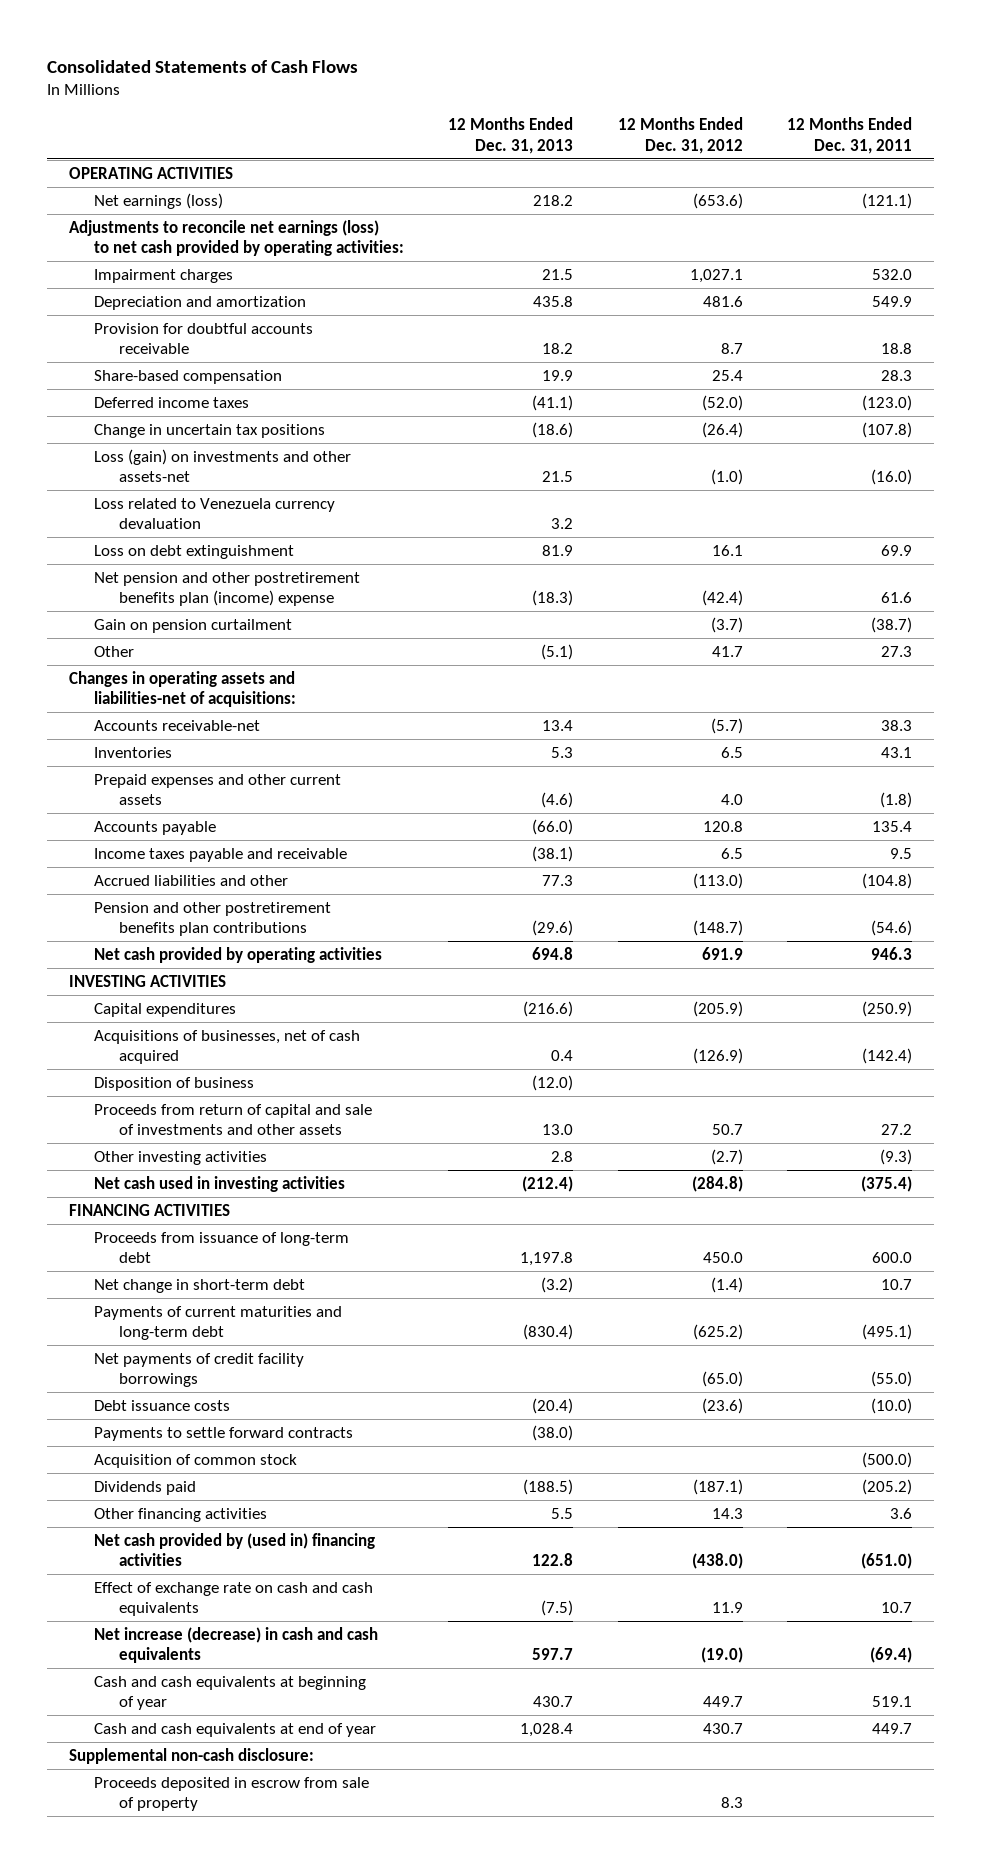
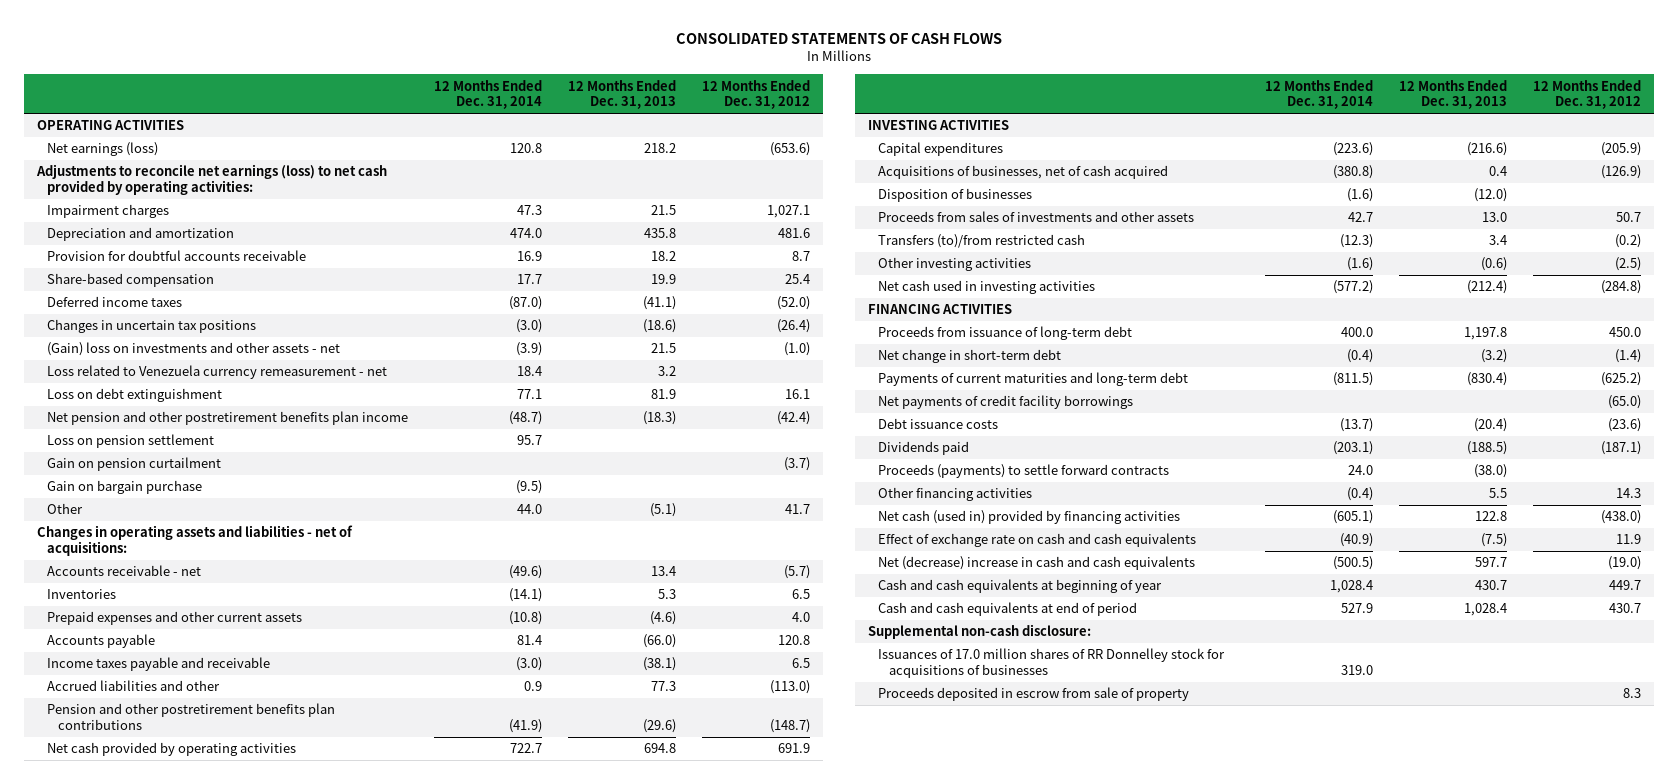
- Consolidated Statements of Cash Flows
+ CONSOLIDATED STATEMENTS OF CASH FLOWS
- | 12 Months Ended Dec. 31, 2013 | 12 Months Ended Dec. 31, 2012 | 12 Months Ended Dec. 31, 2011
+ | 12 Months Ended Dec. 31, 2014 | 12 Months Ended Dec. 31, 2013 | 12 Months Ended Dec. 31, 2012
- Change in uncertain tax positions | (18.6) | (26.4) | (107.8)
- Loss (gain) on investments and other assets-net | 21.5 | (1.0) | (16.0)
- Loss related to Venezuela currency devaluation | 3.2 | |
+ Changes in uncertain tax positions | (3.0) | (18.6) | (26.4)
+ (Gain) loss on investments and other assets - net | (3.9) | 21.5 | (1.0)
+ Loss related to Venezuela currency remeasurement - net | 18.4 | 3.2 |
- Net pension and other postretirement benefits plan (income) expense | (18.3) | (42.4) | 61.6
+ Net pension and other postretirement benefits plan income | (48.7) | (18.3) | (42.4)
+ Loss on pension settlement | 95.7 | |
+ Gain on bargain purchase | (9.5) | |
- Changes in operating assets and liabilities-net of acquisitions:
- Accounts receivable-net | 13.4 | (5.7) | 38.3
+ Changes in operating assets and liabilities - net of acquisitions:
+ Accounts receivable - net | (49.6) | 13.4 | (5.7)
- Disposition of business | (12.0) | |
- Proceeds from return of capital and sale of investments and other assets | 13.0 | 50.7 | 27.2
- Other investing activities | 2.8 | (2.7) | (9.3)
+ Disposition of businesses | (1.6) | (12.0) |
+ Proceeds from sales of investments and other assets | 42.7 | 13.0 | 50.7
+ Transfers (to)/from restricted cash | (12.3) | 3.4 | (0.2)
+ Other investing activities | (1.6) | (0.6) | (2.5)
- Payments to settle forward contracts | (38.0) | |
- Acquisition of common stock | | | (500.0)
+ Proceeds (payments) to settle forward contracts | 24.0 | (38.0) |
- Net cash provided by (used in) financing activities | 122.8 | (438.0) | (651.0)
+ Net cash (used in) provided by financing activities | (605.1) | 122.8 | (438.0)
- Net increase (decrease) in cash and cash equivalents | 597.7 | (19.0) | (69.4)
+ Net (decrease) increase in cash and cash equivalents | (500.5) | 597.7 | (19.0)
- Cash and cash equivalents at end of year | 1,028.4 | 430.7 | 449.7
+ Cash and cash equivalents at end of period | 527.9 | 1,028.4 | 430.7
+ Issuances of 17.0 million shares of RR Donnelley stock for acquisitions of businesses | 319.0 | |

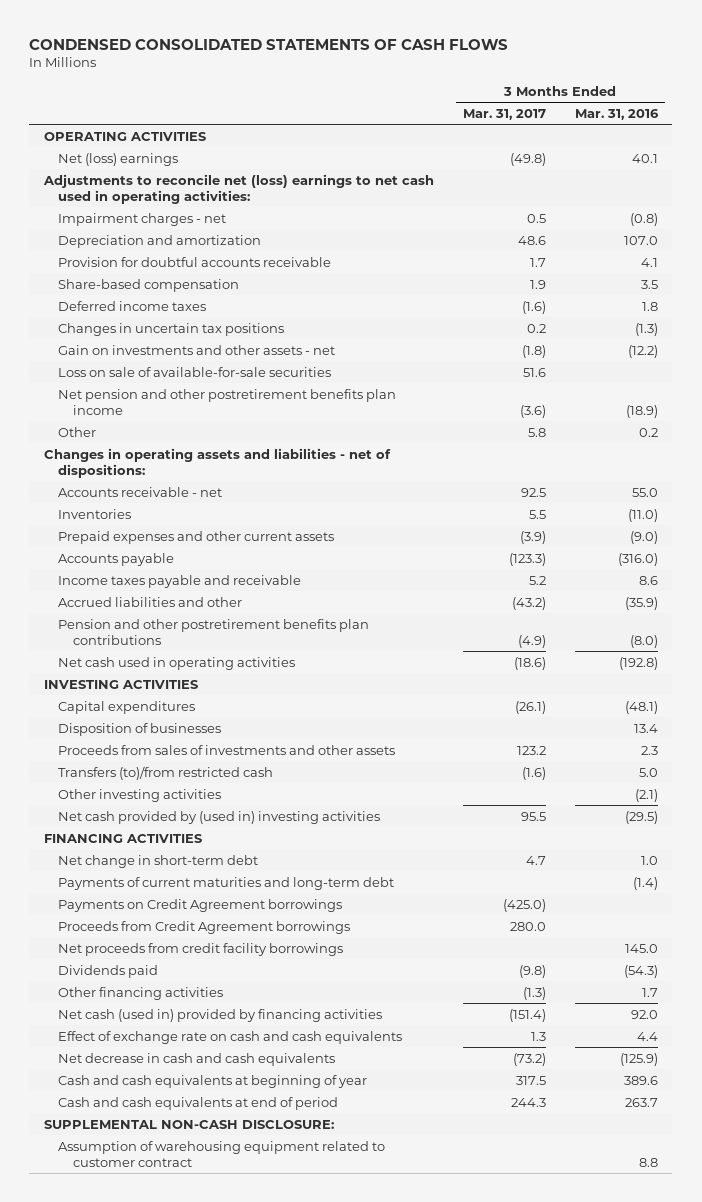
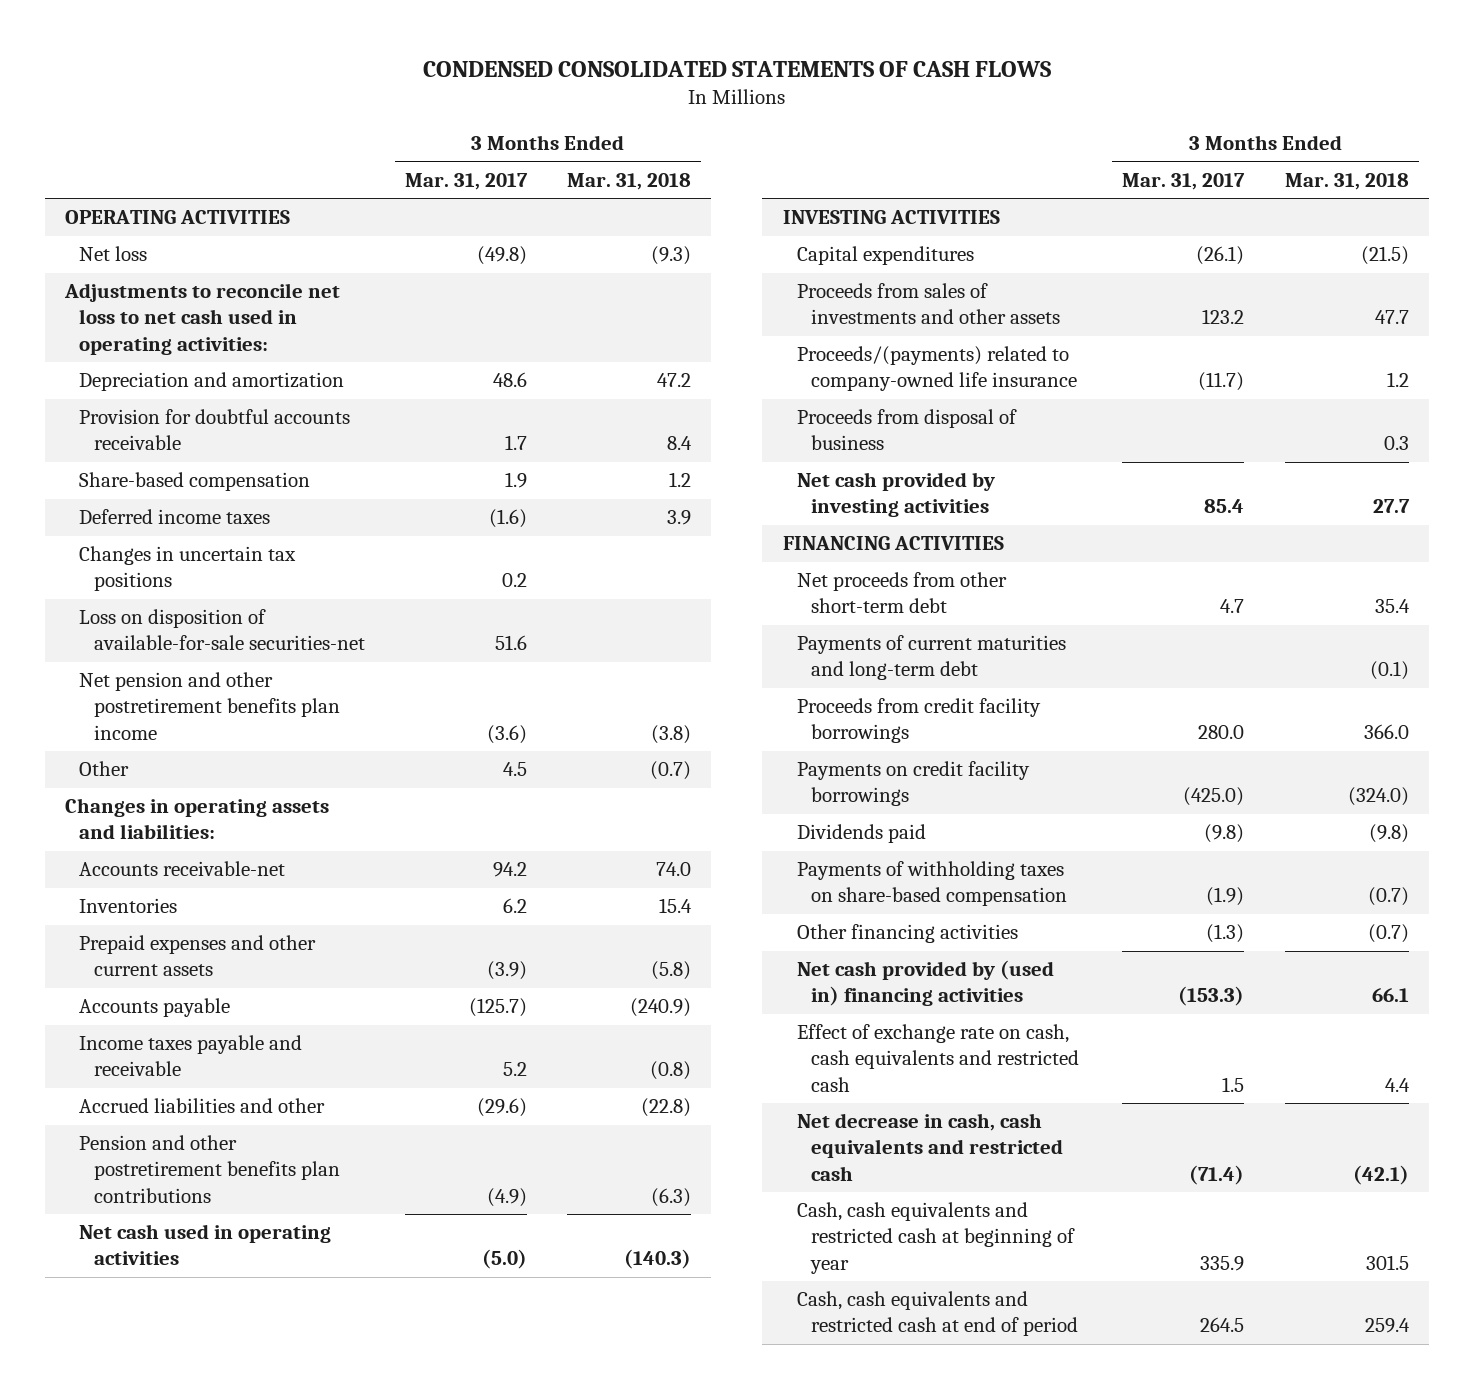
- | 3 Months Ended Mar. 31, 2017 | 3 Months Ended Mar. 31, 2016
+ | 3 Months Ended Mar. 31, 2017 | 3 Months Ended Mar. 31, 2018
- Net (loss) earnings | (49.8) | 40.1
- Adjustments to reconcile net (loss) earnings to net cash used in operating activities:
- Impairment charges - net | 0.5 | (0.8)
+ Net loss | (49.8) | (9.3)
+ Adjustments to reconcile net loss to net cash used in operating activities:
- Gain on investments and other assets - net | (1.8) | (12.2)
- Loss on sale of available-for-sale securities | 51.6 |
+ Loss on disposition of available-for-sale securities-net | 51.6 |
- Other | 5.8 | 0.2
- Changes in operating assets and liabilities - net of dispositions:
- Accounts receivable - net | 92.5 | 55.0
- Inventories | 5.5 | (11.0)
+ Other | 4.5 | (0.7)
+ Changes in operating assets and liabilities:
+ Accounts receivable-net | 94.2 | 74.0
+ Inventories | 6.2 | 15.4
- Accounts payable | (123.3) | (316.0)
+ Accounts payable | (125.7) | (240.9)
- Accrued liabilities and other | (43.2) | (35.9)
+ Accrued liabilities and other | (29.6) | (22.8)
- Net cash used in operating activities | (18.6) | (192.8)
+ Net cash used in operating activities | (5.0) | (140.3)
- Disposition of businesses | | 13.4
- Transfers (to)/from restricted cash | (1.6) | 5.0
- Other investing activities | | (2.1)
- Net cash provided by (used in) investing activities | 95.5 | (29.5)
+ Proceeds/(payments) related to company-owned life insurance | (11.7) | 1.2
+ Proceeds from disposal of business | | 0.3
+ Net cash provided by investing activities | 85.4 | 27.7
- Net change in short-term debt | 4.7 | 1.0
+ Net proceeds from other short-term debt | 4.7 | 35.4
- Payments on Credit Agreement borrowings | (425.0) |
- Proceeds from Credit Agreement borrowings | 280.0 |
- Net proceeds from credit facility borrowings | | 145.0
+ Proceeds from credit facility borrowings | 280.0 | 366.0
+ Payments on credit facility borrowings | (425.0) | (324.0)
+ Payments of withholding taxes on share-based compensation | (1.9) | (0.7)
- Net cash (used in) provided by financing activities | (151.4) | 92.0
- Effect of exchange rate on cash and cash equivalents | 1.3 | 4.4
- Net decrease in cash and cash equivalents | (73.2) | (125.9)
- Cash and cash equivalents at beginning of year | 317.5 | 389.6
- Cash and cash equivalents at end of period | 244.3 | 263.7
- SUPPLEMENTAL NON-CASH DISCLOSURE:
- Assumption of warehousing equipment related to customer contract | | 8.8
+ Net cash provided by (used in) financing activities | (153.3) | 66.1
+ Effect of exchange rate on cash, cash equivalents and restricted cash | 1.5 | 4.4
+ Net decrease in cash, cash equivalents and restricted cash | (71.4) | (42.1)
+ Cash, cash equivalents and restricted cash at beginning of year | 335.9 | 301.5
+ Cash, cash equivalents and restricted cash at end of period | 264.5 | 259.4

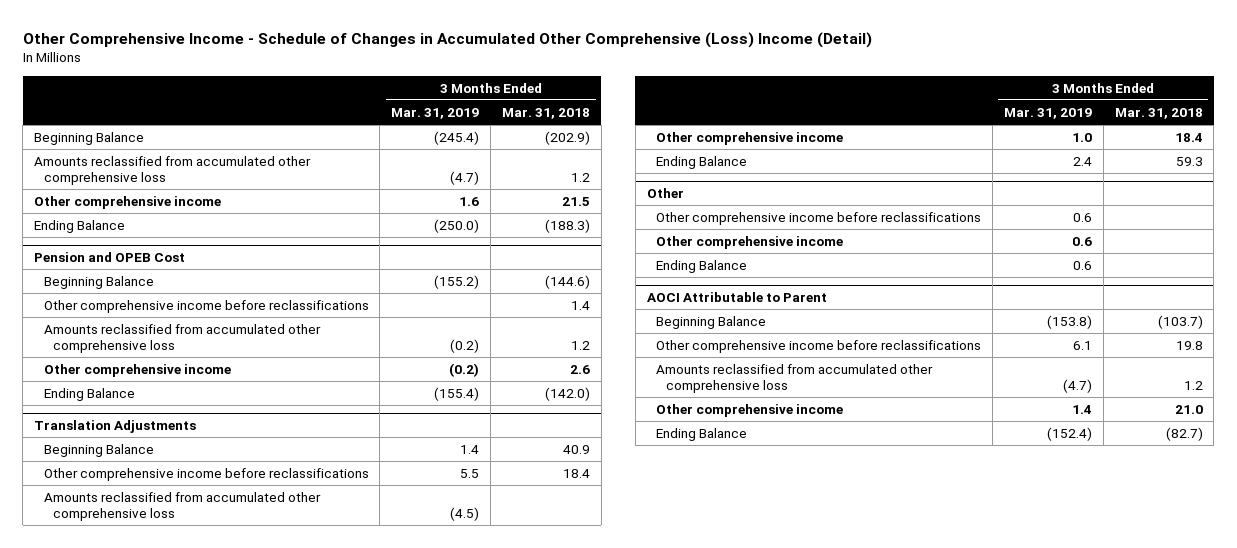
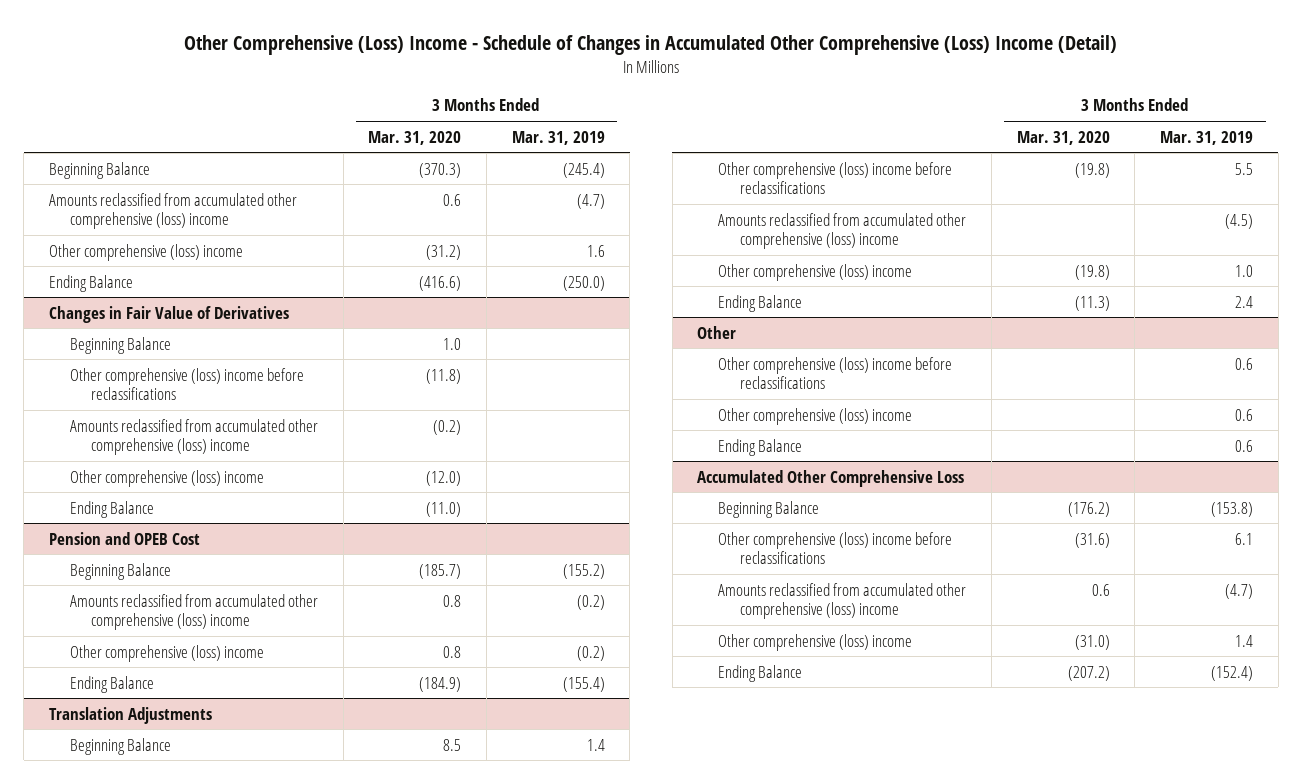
- Other Comprehensive Income - Schedule of Changes in Accumulated Other Comprehensive (Loss) Income (Detail)
+ Other Comprehensive (Loss) Income - Schedule of Changes in Accumulated Other Comprehensive (Loss) Income (Detail)
- | 3 Months Ended Mar. 31, 2019 | 3 Months Ended Mar. 31, 2018
+ | 3 Months Ended Mar. 31, 2020 | 3 Months Ended Mar. 31, 2019
- Amounts reclassified from accumulated other comprehensive loss | (4.7) | 1.2
- Other comprehensive income | 1.6 | 21.5
+ Amounts reclassified from accumulated other comprehensive (loss) income | 0.6 | (4.7)
+ Other comprehensive (loss) income | (31.2) | 1.6
+ Changes in Fair Value of Derivatives
+ Beginning Balance | 1.0 |
+ Other comprehensive (loss) income before reclassifications | (11.8) |
+ Amounts reclassified from accumulated other comprehensive (loss) income | (0.2) |
+ Other comprehensive (loss) income | (12.0) |
+ Ending Balance | (11.0) |
@ Pension and OPEB Cost
- Other comprehensive income before reclassifications | | 1.4
- Amounts reclassified from accumulated other comprehensive loss | (0.2) | 1.2
- Other comprehensive income | (0.2) | 2.6
+ Amounts reclassified from accumulated other comprehensive (loss) income | 0.8 | (0.2)
+ Other comprehensive (loss) income | 0.8 | (0.2)
@ Translation Adjustments
- Other comprehensive income before reclassifications | 5.5 | 18.4
- Amounts reclassified from accumulated other comprehensive loss | (4.5) |
- Other comprehensive income | 1.0 | 18.4
+ Other comprehensive (loss) income before reclassifications | (19.8) | 5.5
+ Amounts reclassified from accumulated other comprehensive (loss) income | | (4.5)
+ Other comprehensive (loss) income | (19.8) | 1.0
@ Other
- Other comprehensive income before reclassifications | 0.6 |
- Other comprehensive income | 0.6 |
+ Other comprehensive (loss) income before reclassifications | | 0.6
+ Other comprehensive (loss) income | | 0.6
- AOCI Attributable to Parent
+ Accumulated Other Comprehensive Loss
- Other comprehensive income before reclassifications | 6.1 | 19.8
- Amounts reclassified from accumulated other comprehensive loss | (4.7) | 1.2
- Other comprehensive income | 1.4 | 21.0
+ Other comprehensive (loss) income before reclassifications | (31.6) | 6.1
+ Amounts reclassified from accumulated other comprehensive (loss) income | 0.6 | (4.7)
+ Other comprehensive (loss) income | (31.0) | 1.4

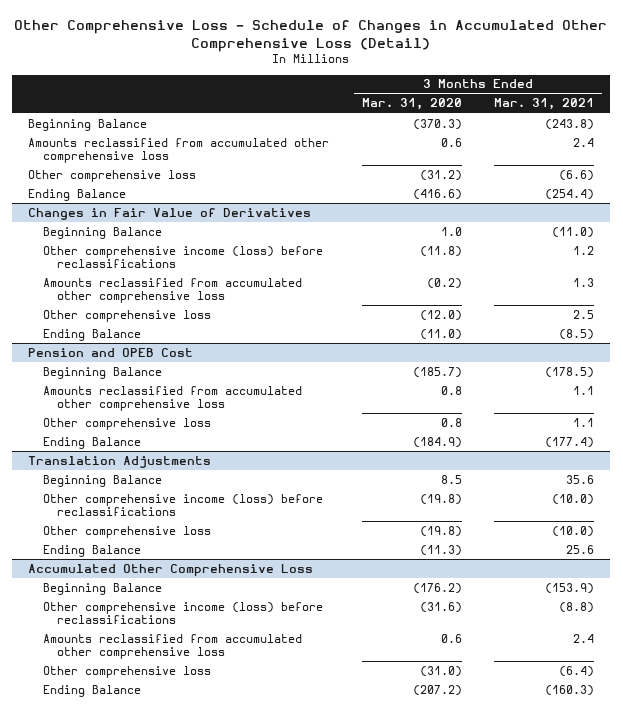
- Other Comprehensive (Loss) Income - Schedule of Changes in Accumulated Other Comprehensive (Loss) Income (Detail)
+ Other Comprehensive Loss - Schedule of Changes in Accumulated Other Comprehensive Loss (Detail)
- | 3 Months Ended Mar. 31, 2020 | 3 Months Ended Mar. 31, 2019
+ | 3 Months Ended Mar. 31, 2020 | 3 Months Ended Mar. 31, 2021
- Amounts reclassified from accumulated other comprehensive (loss) income | 0.6 | (4.7)
- Other comprehensive (loss) income | (31.2) | 1.6
+ Amounts reclassified from accumulated other comprehensive loss | 0.6 | 2.4
+ Other comprehensive loss | (31.2) | (6.6)
@ Changes in Fair Value of Derivatives
- Other comprehensive (loss) income before reclassifications | (11.8) |
- Amounts reclassified from accumulated other comprehensive (loss) income | (0.2) |
- Other comprehensive (loss) income | (12.0) |
+ Other comprehensive income (loss) before reclassifications | (11.8) | 1.2
+ Amounts reclassified from accumulated other comprehensive loss | (0.2) | 1.3
+ Other comprehensive loss | (12.0) | 2.5
@ Pension and OPEB Cost
- Amounts reclassified from accumulated other comprehensive (loss) income | 0.8 | (0.2)
- Other comprehensive (loss) income | 0.8 | (0.2)
+ Amounts reclassified from accumulated other comprehensive loss | 0.8 | 1.1
+ Other comprehensive loss | 0.8 | 1.1
@ Translation Adjustments
- Other comprehensive (loss) income before reclassifications | (19.8) | 5.5
- Amounts reclassified from accumulated other comprehensive (loss) income | | (4.5)
- Other comprehensive (loss) income | (19.8) | 1.0
+ Other comprehensive income (loss) before reclassifications | (19.8) | (10.0)
+ Other comprehensive loss | (19.8) | (10.0)
- Other
- Other comprehensive (loss) income before reclassifications | | 0.6
- Other comprehensive (loss) income | | 0.6
- Ending Balance | | 0.6
@ Accumulated Other Comprehensive Loss
- Other comprehensive (loss) income before reclassifications | (31.6) | 6.1
- Amounts reclassified from accumulated other comprehensive (loss) income | 0.6 | (4.7)
- Other comprehensive (loss) income | (31.0) | 1.4
+ Other comprehensive income (loss) before reclassifications | (31.6) | (8.8)
+ Amounts reclassified from accumulated other comprehensive loss | 0.6 | 2.4
+ Other comprehensive loss | (31.0) | (6.4)

